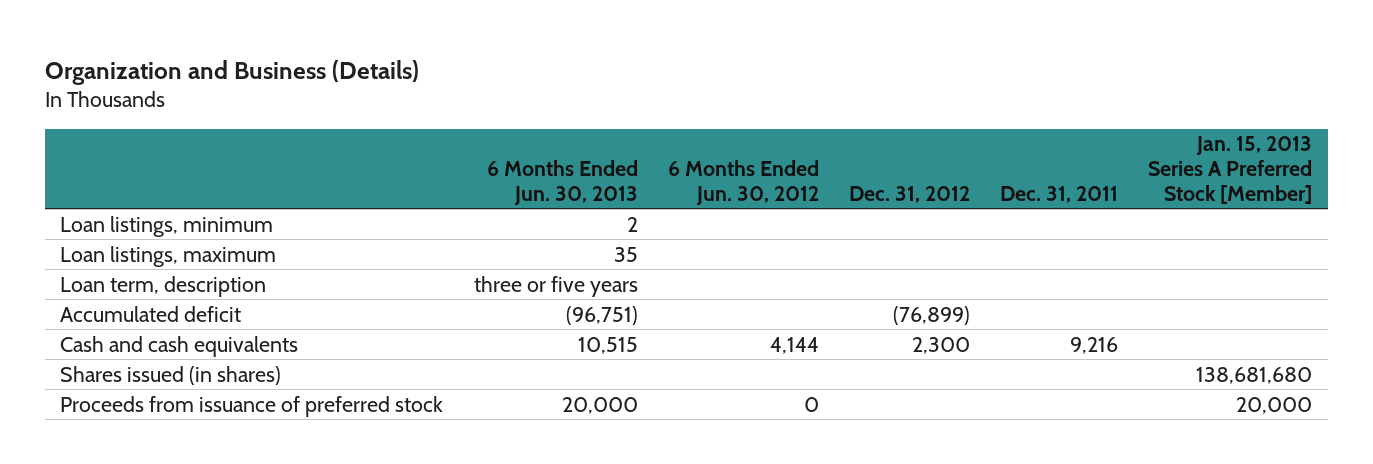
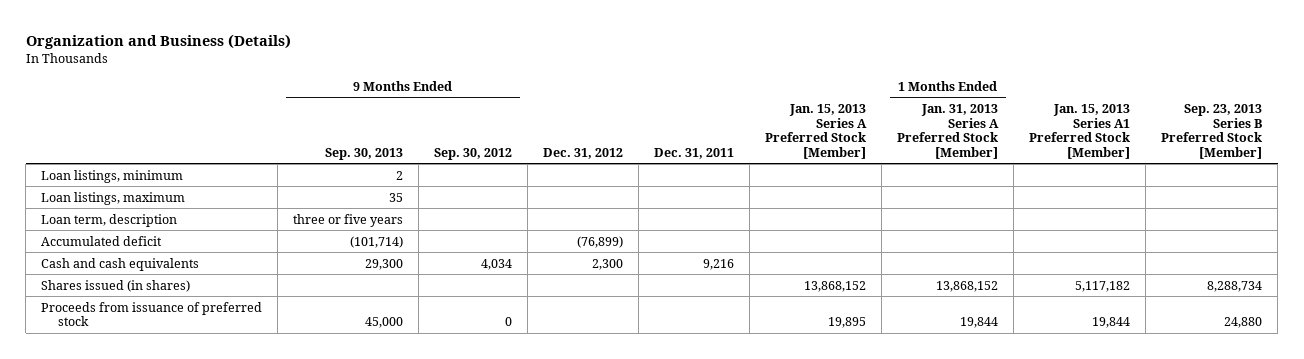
- | 6 Months Ended Jun. 30, 2013 | 6 Months Ended Jun. 30, 2012 | Dec. 31, 2012 | Dec. 31, 2011 | Jan. 15, 2013 Series A Preferred Stock [Member]
+ | 9 Months Ended Sep. 30, 2013 | 9 Months Ended Sep. 30, 2012 | Dec. 31, 2012 | Dec. 31, 2011 | Jan. 15, 2013 Series A Preferred Stock [Member] | 1 Months Ended Jan. 31, 2013 Series A Preferred Stock [Member] | Jan. 15, 2013 Series A1 Preferred Stock [Member] | Sep. 23, 2013 Series B Preferred Stock [Member]
- Shares issued (in shares) | | | | | 138,681,680
- Proceeds from issuance of preferred stock | 20,000 | 0 | | | 20,000
+ Shares issued (in shares) | | | | | 13,868,152 | 13,868,152 | 5,117,182 | 8,288,734
+ Proceeds from issuance of preferred stock | 45,000 | 0 | | | 19,895 | 19,844 | 19,844 | 24,880

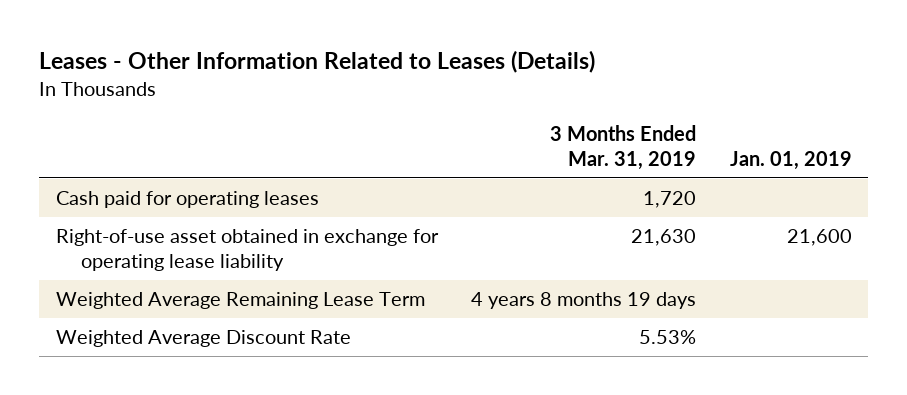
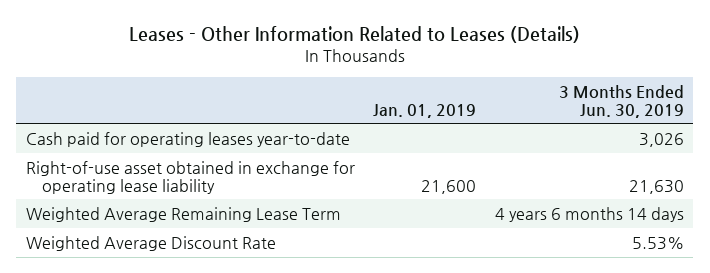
- | 3 Months Ended Mar. 31, 2019 | Jan. 01, 2019
+ | Jan. 01, 2019 | 3 Months Ended Jun. 30, 2019
- Cash paid for operating leases | 1,720 |
+ Cash paid for operating leases year-to-date | | 3,026

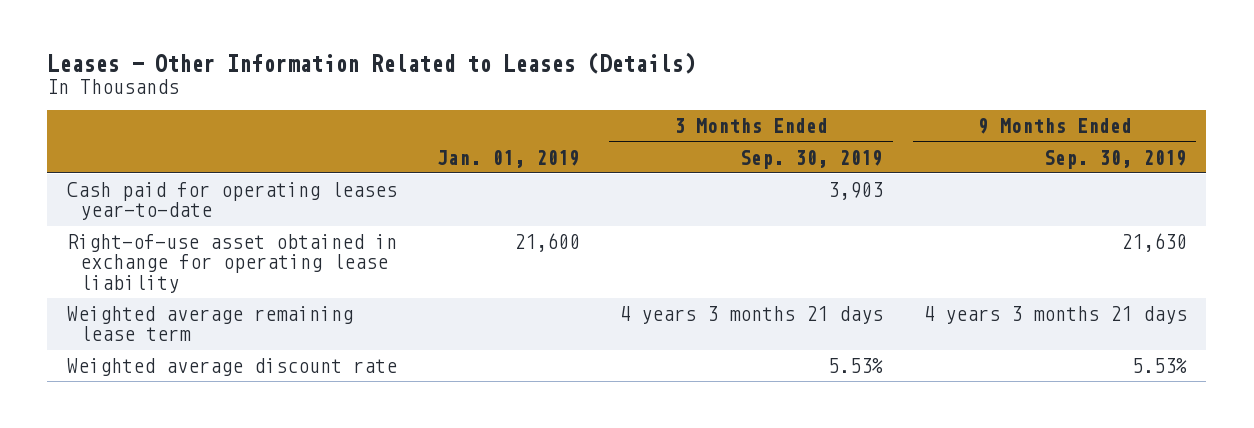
- | Jan. 01, 2019 | 3 Months Ended Jun. 30, 2019
+ | Jan. 01, 2019 | 3 Months Ended Sep. 30, 2019 | 9 Months Ended Sep. 30, 2019
- Weighted Average Remaining Lease Term | | 4 years 6 months 14 days
- Weighted Average Discount Rate | | 5.53%
+ Weighted average remaining lease term | | 4 years 3 months 21 days | 4 years 3 months 21 days
+ Weighted average discount rate | | 5.53% | 5.53%

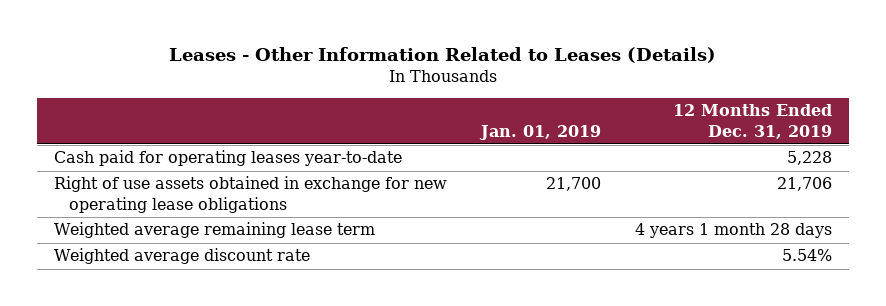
- | Jan. 01, 2019 | 3 Months Ended Sep. 30, 2019 | 9 Months Ended Sep. 30, 2019
+ | Jan. 01, 2019 | 12 Months Ended Dec. 31, 2019
- Right-of-use asset obtained in exchange for operating lease liability | 21,600 | | 21,630
+ Right of use assets obtained in exchange for new operating lease obligations | 21,700 | 21,706

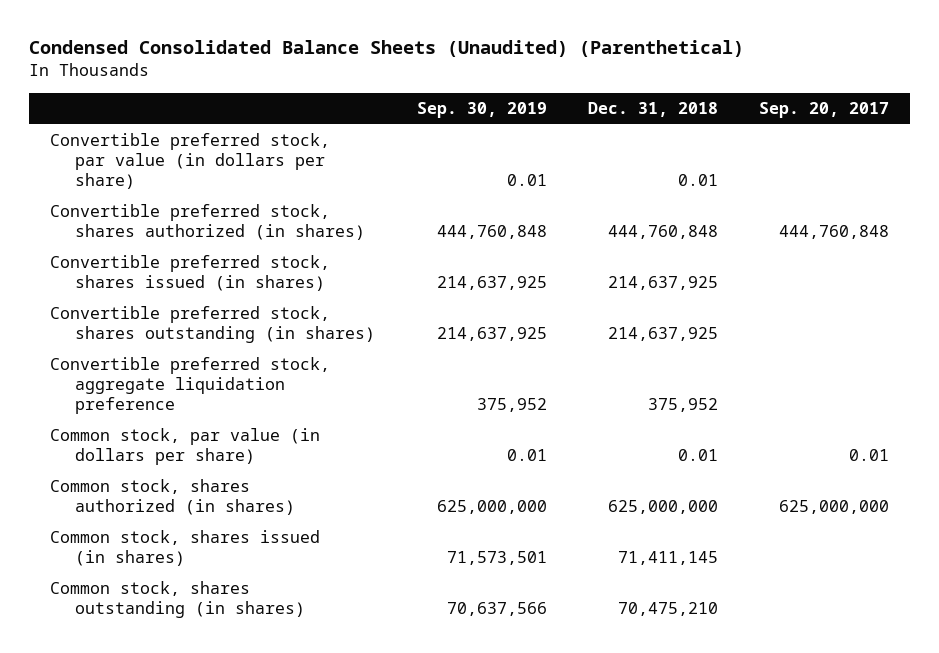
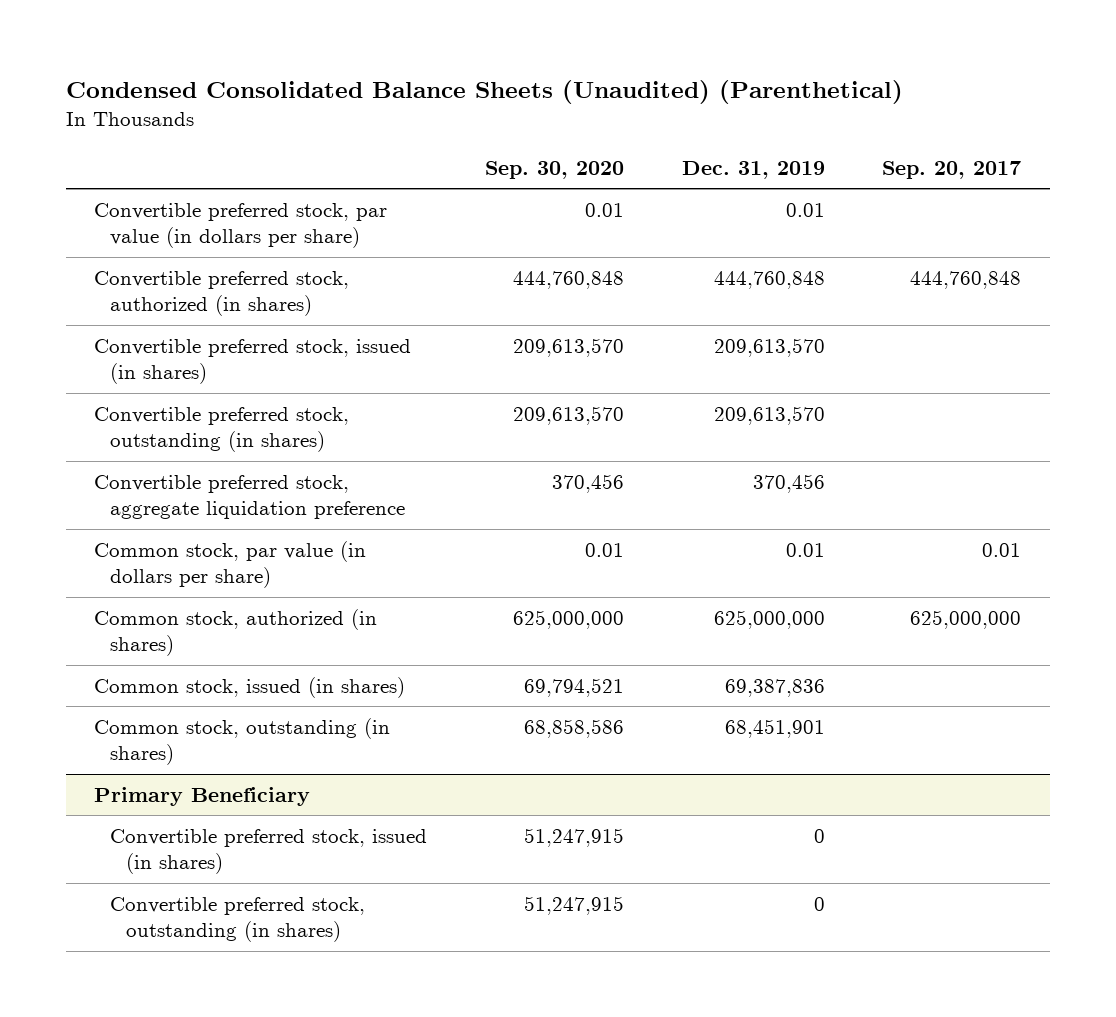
- | Sep. 30, 2019 | Dec. 31, 2018 | Sep. 20, 2017
+ | Sep. 30, 2020 | Dec. 31, 2019 | Sep. 20, 2017
- Convertible preferred stock, shares authorized (in shares) | 444,760,848 | 444,760,848 | 444,760,848
- Convertible preferred stock, shares issued (in shares) | 214,637,925 | 214,637,925 |
- Convertible preferred stock, shares outstanding (in shares) | 214,637,925 | 214,637,925 |
+ Convertible preferred stock, authorized (in shares) | 444,760,848 | 444,760,848 | 444,760,848
+ Convertible preferred stock, issued (in shares) | 209,613,570 | 209,613,570 |
+ Convertible preferred stock, outstanding (in shares) | 209,613,570 | 209,613,570 |
- Common stock, shares authorized (in shares) | 625,000,000 | 625,000,000 | 625,000,000
- Common stock, shares issued (in shares) | 71,573,501 | 71,411,145 |
- Common stock, shares outstanding (in shares) | 70,637,566 | 70,475,210 |
+ Common stock, authorized (in shares) | 625,000,000 | 625,000,000 | 625,000,000
+ Common stock, issued (in shares) | 69,794,521 | 69,387,836 |
+ Common stock, outstanding (in shares) | 68,858,586 | 68,451,901 |
+ Primary Beneficiary
+ Convertible preferred stock, issued (in shares) | 51,247,915 | 0 |
+ Convertible preferred stock, outstanding (in shares) | 51,247,915 | 0 |

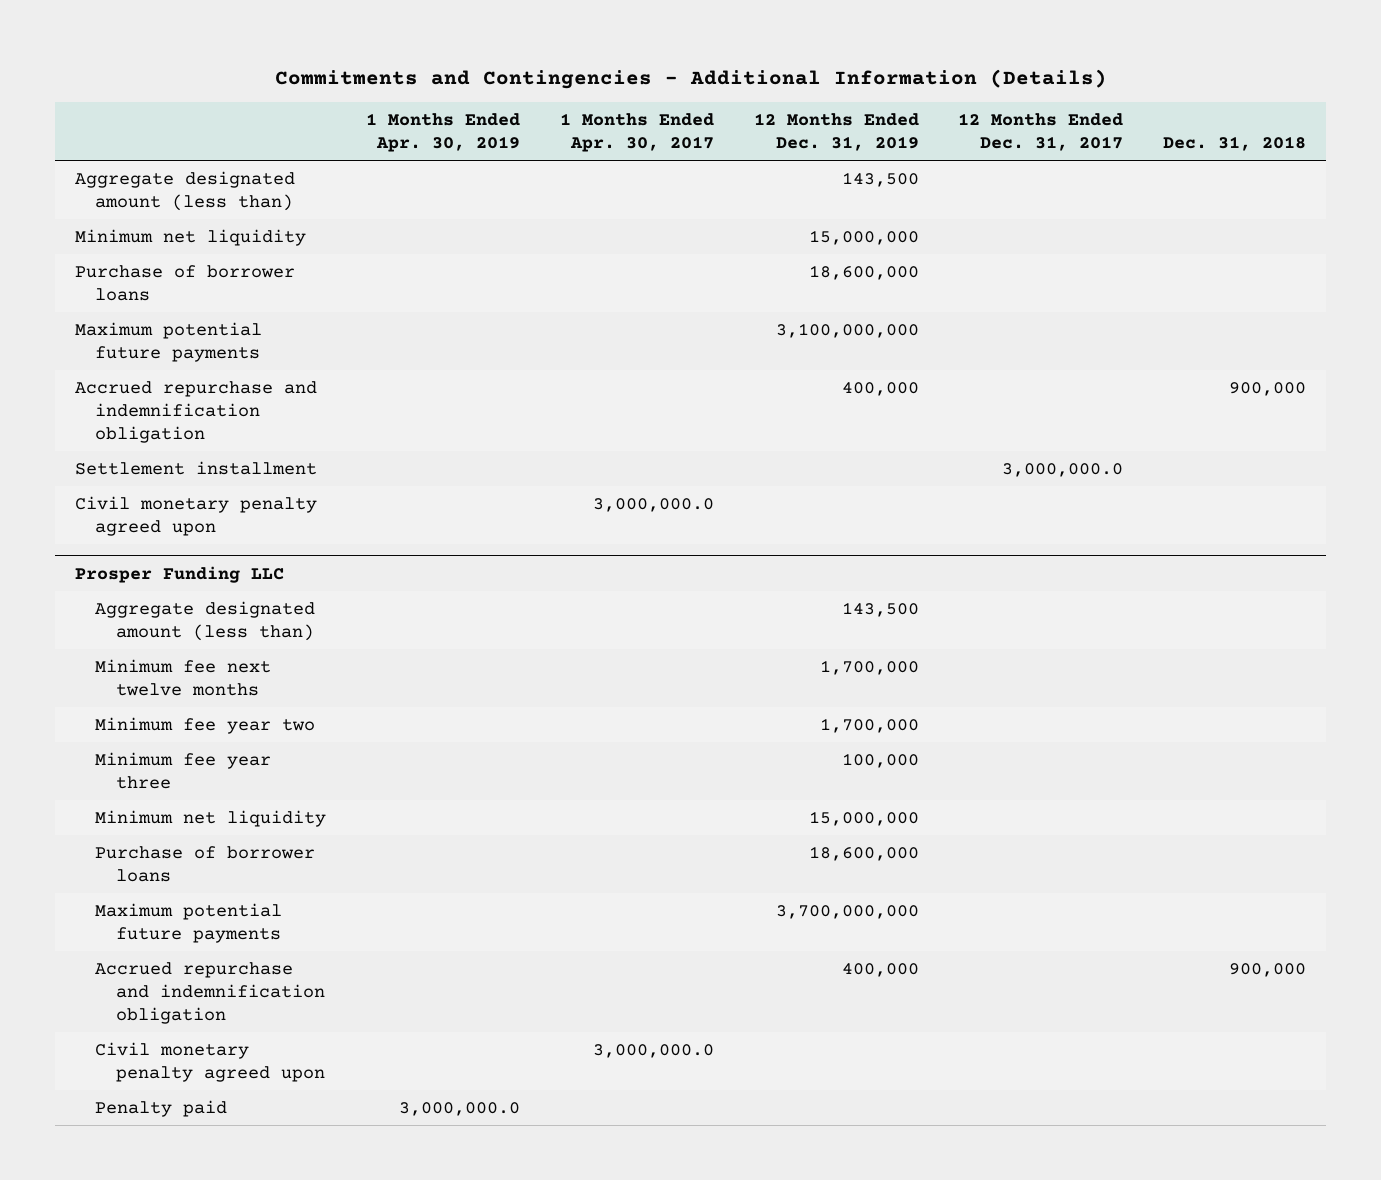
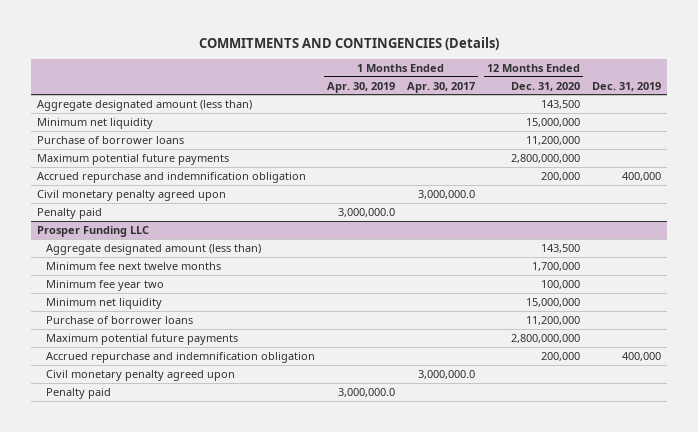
- Commitments and Contingencies - Additional Information (Details)
+ COMMITMENTS AND CONTINGENCIES (Details)
- | 1 Months Ended Apr. 30, 2019 | 1 Months Ended Apr. 30, 2017 | 12 Months Ended Dec. 31, 2019 | 12 Months Ended Dec. 31, 2017 | Dec. 31, 2018
+ | 1 Months Ended Apr. 30, 2019 | 1 Months Ended Apr. 30, 2017 | 12 Months Ended Dec. 31, 2020 | Dec. 31, 2019
- Settlement installment | | | | 3,000,000.0 |
+ Penalty paid | 3,000,000.0 | | |
@ Prosper Funding LLC
- Minimum fee year three | | | 100,000 | |

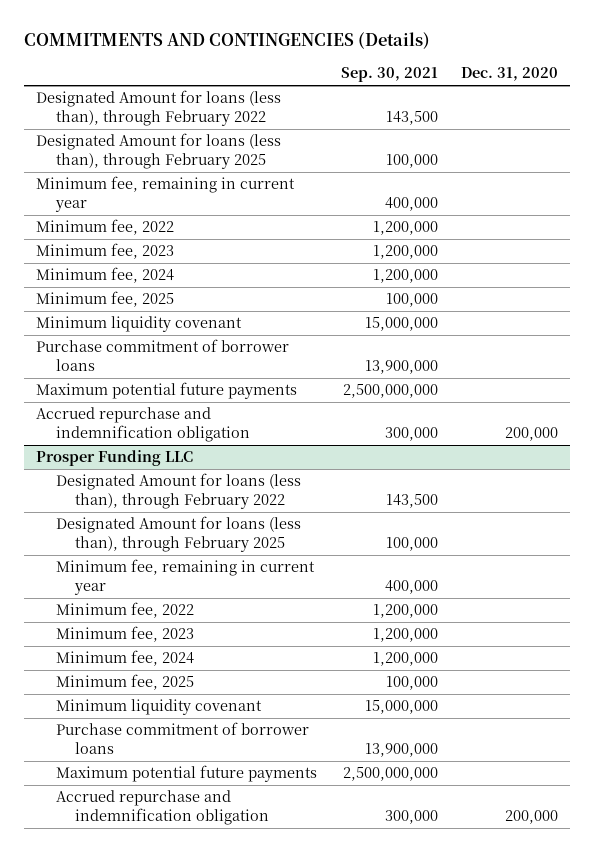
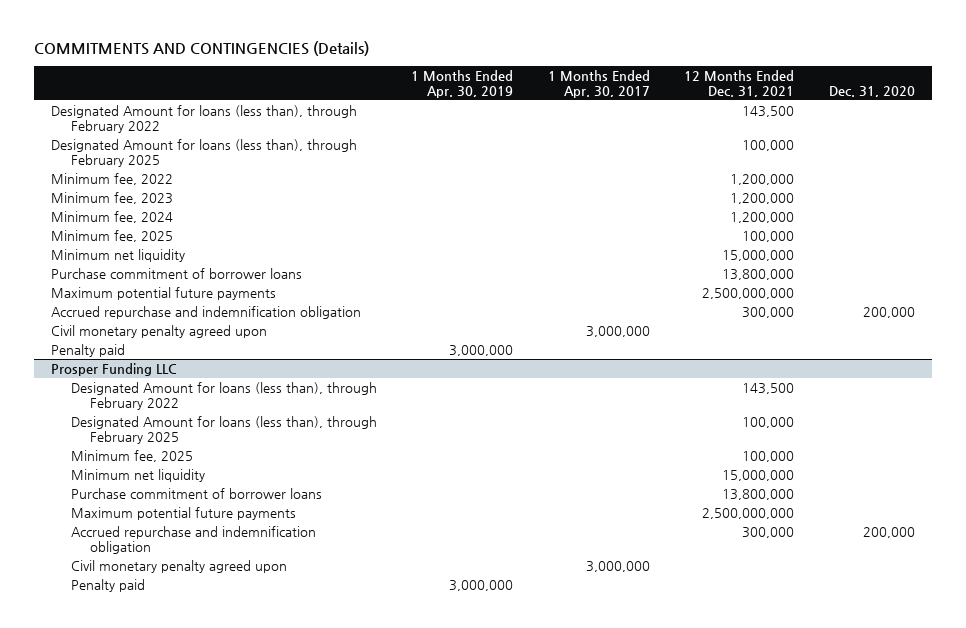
- | Sep. 30, 2021 | Dec. 31, 2020
+ | 1 Months Ended Apr. 30, 2019 | 1 Months Ended Apr. 30, 2017 | 12 Months Ended Dec. 31, 2021 | Dec. 31, 2020
- Minimum fee, remaining in current year | 400,000 |
- Minimum liquidity covenant | 15,000,000 |
+ Minimum net liquidity | | | 15,000,000 |
+ Civil monetary penalty agreed upon | | 3,000,000 | |
+ Penalty paid | 3,000,000 | | |
@ Prosper Funding LLC
- Minimum fee, remaining in current year | 400,000 |
- Minimum fee, 2022 | 1,200,000 |
- Minimum fee, 2023 | 1,200,000 |
- Minimum fee, 2024 | 1,200,000 |
- Minimum liquidity covenant | 15,000,000 |
+ Minimum net liquidity | | | 15,000,000 |
+ Civil monetary penalty agreed upon | | 3,000,000 | |
+ Penalty paid | 3,000,000 | | |

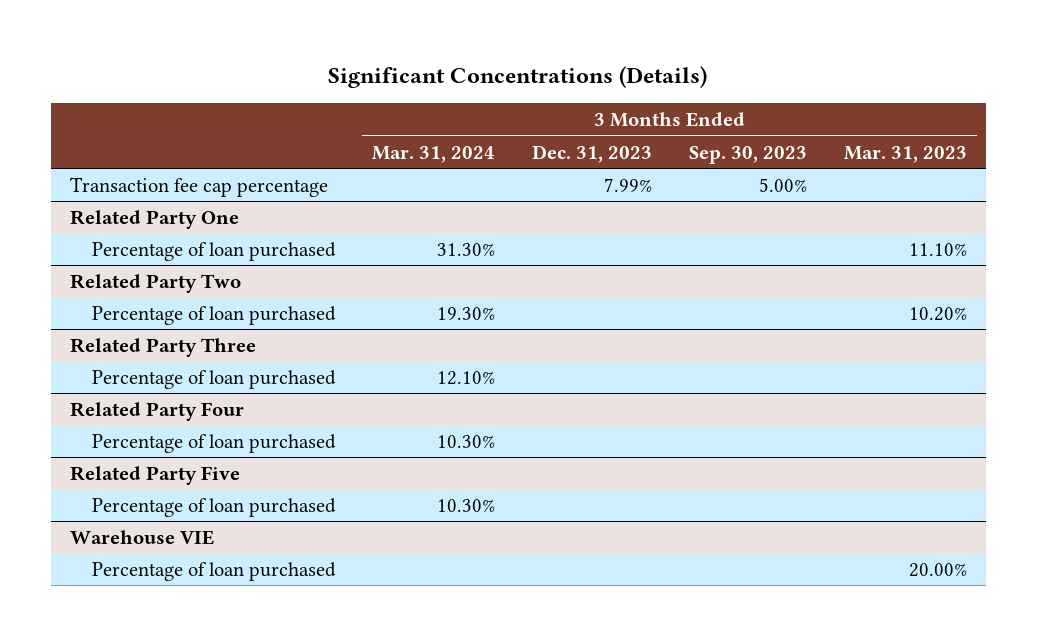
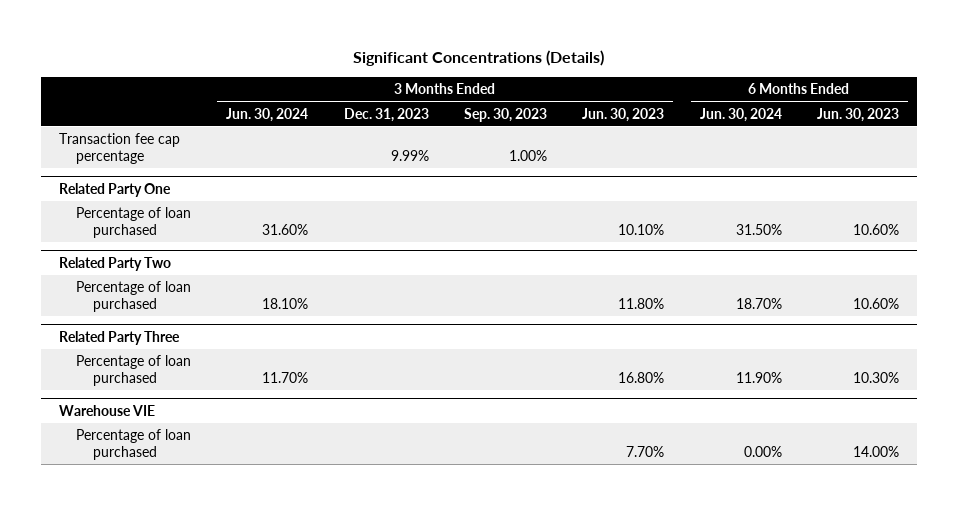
- | 3 Months Ended Mar. 31, 2024 | 3 Months Ended Dec. 31, 2023 | 3 Months Ended Sep. 30, 2023 | 3 Months Ended Mar. 31, 2023
+ | 3 Months Ended Jun. 30, 2024 | 3 Months Ended Dec. 31, 2023 | 3 Months Ended Sep. 30, 2023 | 3 Months Ended Jun. 30, 2023 | 6 Months Ended Jun. 30, 2024 | 6 Months Ended Jun. 30, 2023
- Transaction fee cap percentage | | 7.99% | 5.00% |
+ Transaction fee cap percentage | | 9.99% | 1.00% | | |
- Related Party Four
- Percentage of loan purchased | 10.30% | | |
- Related Party Five
- Percentage of loan purchased | 10.30% | | |

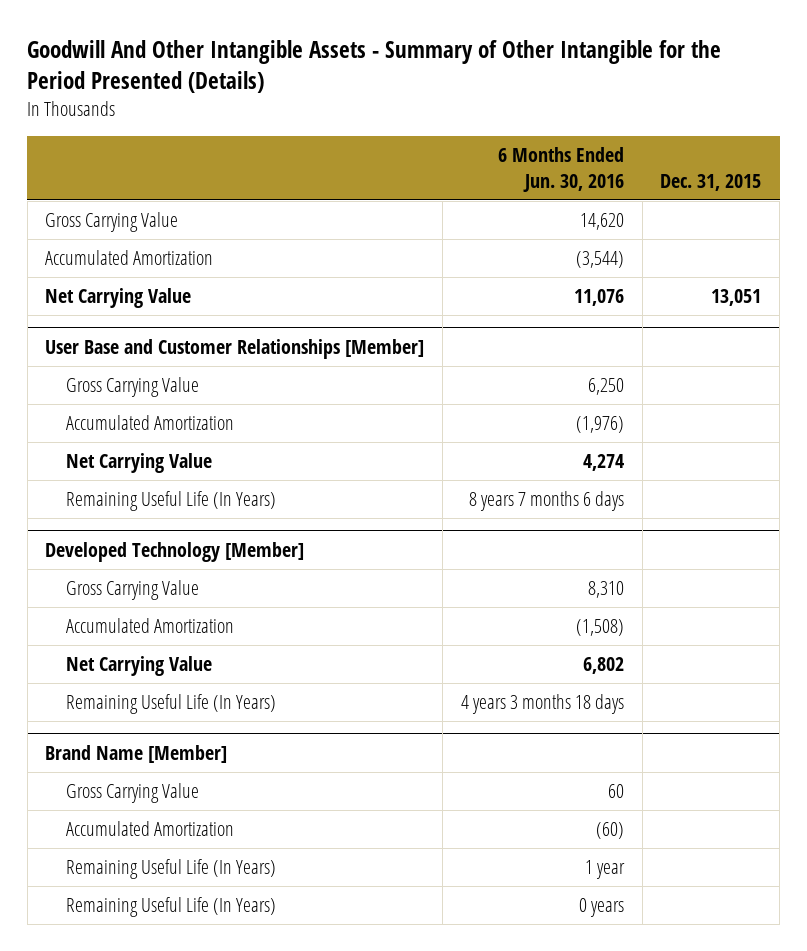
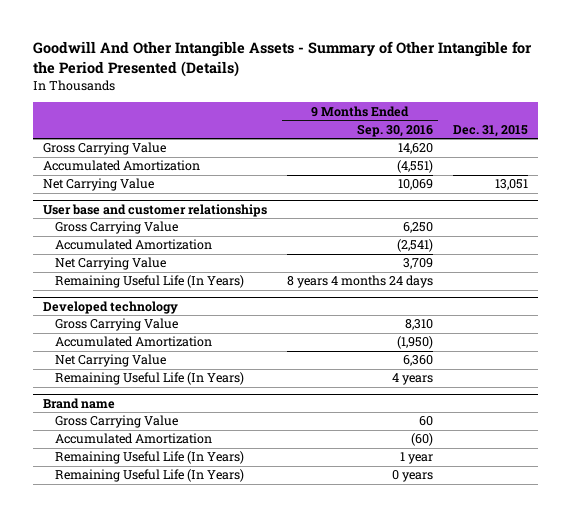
- | 6 Months Ended Jun. 30, 2016 | Dec. 31, 2015
+ | 9 Months Ended Sep. 30, 2016 | Dec. 31, 2015
- User Base and Customer Relationships [Member]
+ User base and customer relationships
- Developed Technology [Member]
+ Developed technology
- Brand Name [Member]
+ Brand name

